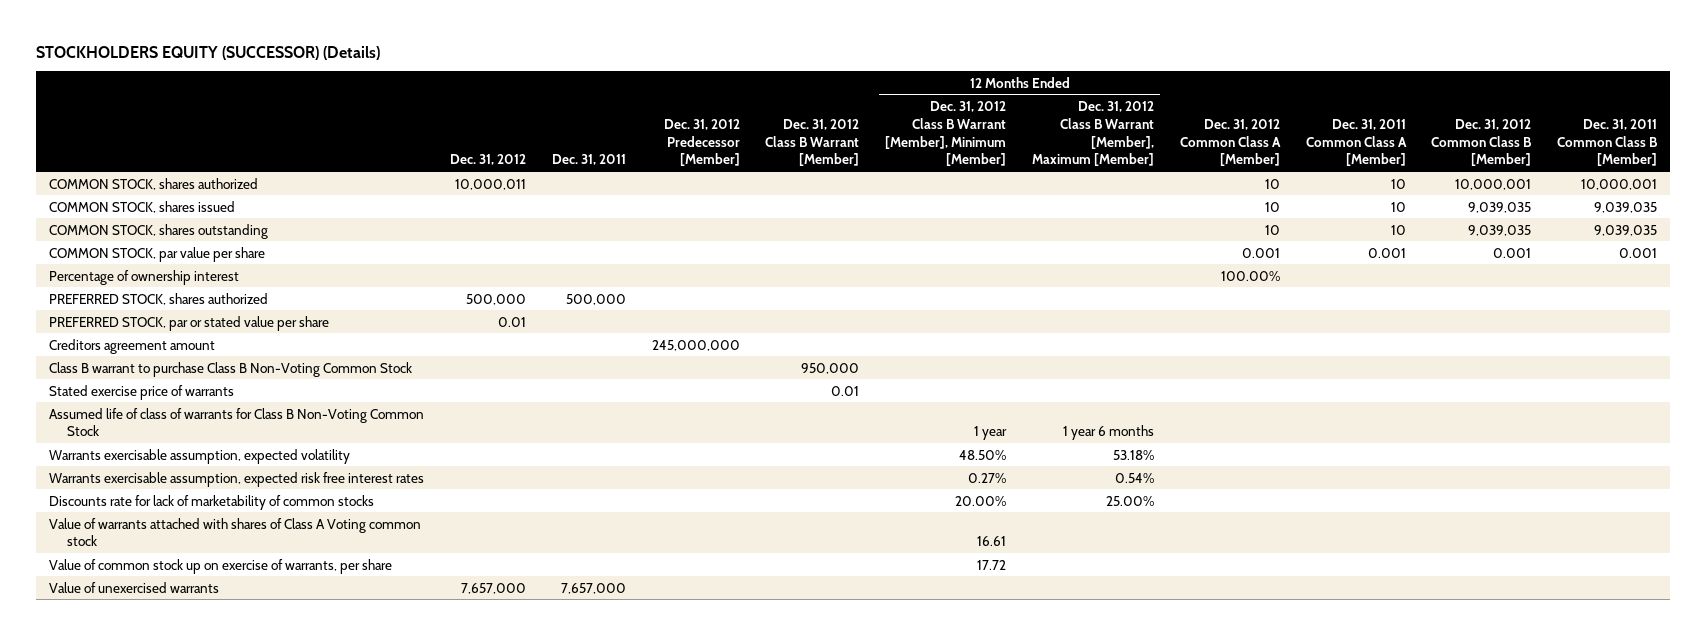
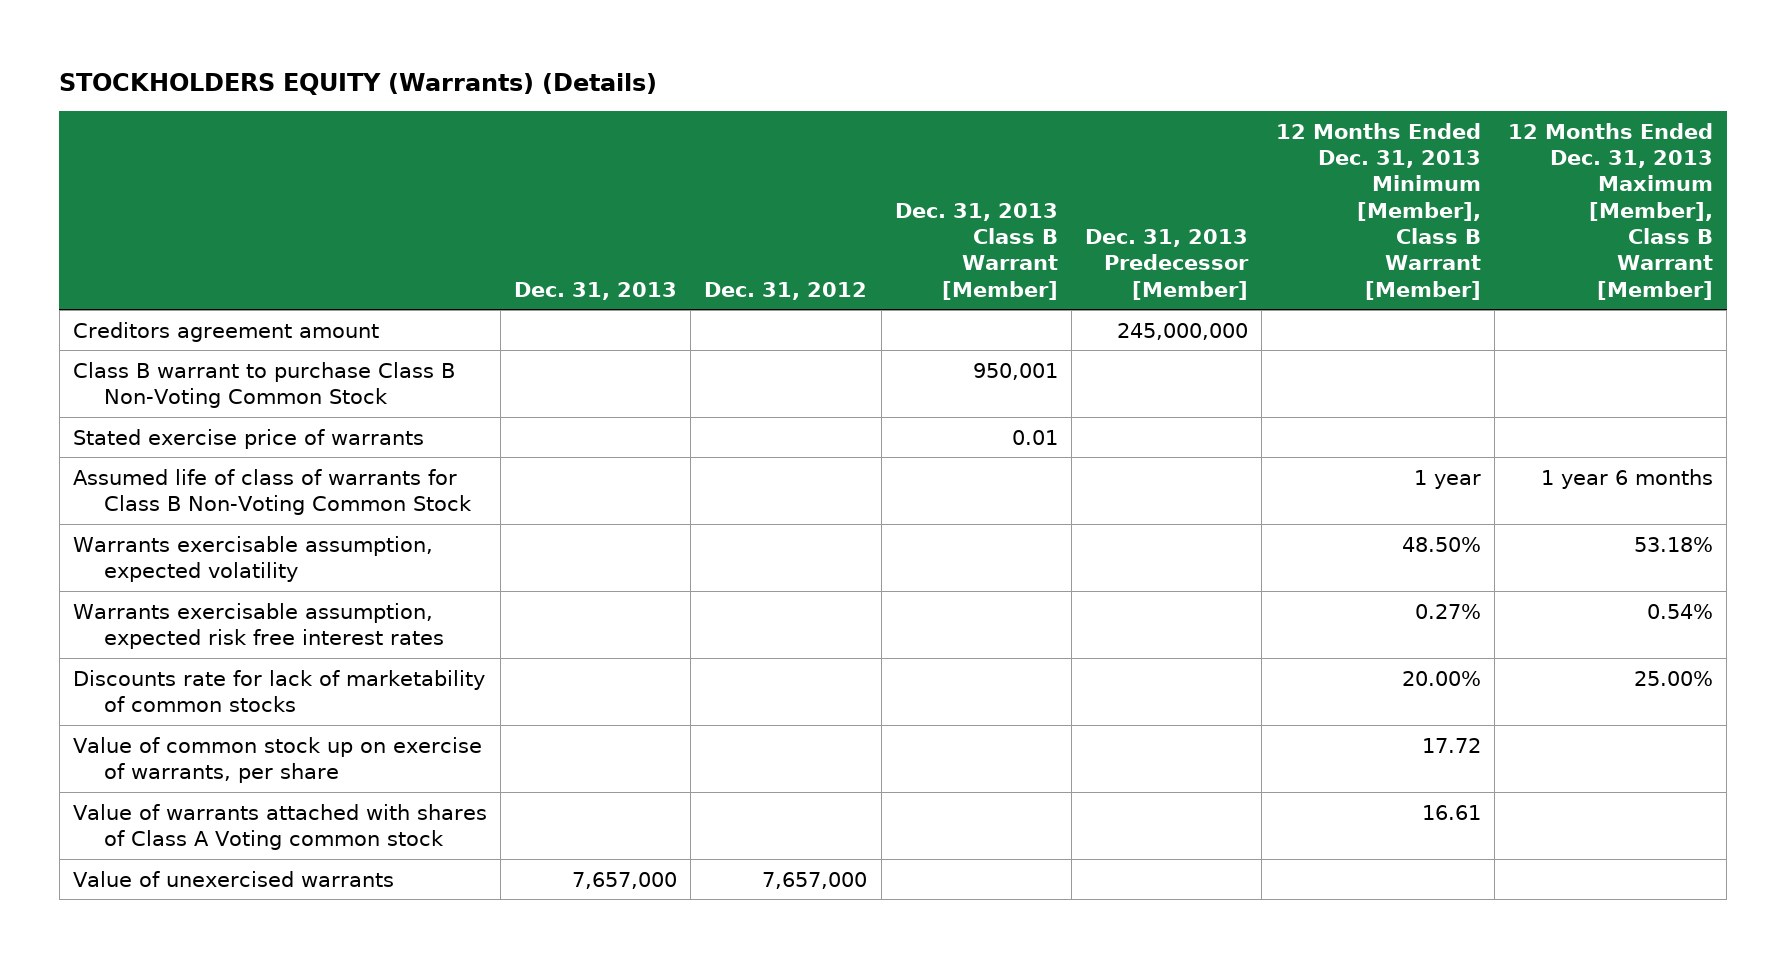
- STOCKHOLDERS EQUITY (SUCCESSOR) (Details)
+ STOCKHOLDERS EQUITY (Warrants) (Details)
- | Dec. 31, 2012 | Dec. 31, 2011 | Dec. 31, 2012 Predecessor [Member] | Dec. 31, 2012 Class B Warrant [Member] | 12 Months Ended Dec. 31, 2012 Class B Warrant [Member], Minimum [Member] | 12 Months Ended Dec. 31, 2012 Class B Warrant [Member], Maximum [Member] | Dec. 31, 2012 Common Class A [Member] | Dec. 31, 2011 Common Class A [Member] | Dec. 31, 2012 Common Class B [Member] | Dec. 31, 2011 Common Class B [Member]
+ | Dec. 31, 2013 | Dec. 31, 2012 | Dec. 31, 2013 Class B Warrant [Member] | Dec. 31, 2013 Predecessor [Member] | 12 Months Ended Dec. 31, 2013 Minimum [Member], Class B Warrant [Member] | 12 Months Ended Dec. 31, 2013 Maximum [Member], Class B Warrant [Member]
- COMMON STOCK, shares authorized | 10,000,011 | | | | | | 10 | 10 | 10,000,001 | 10,000,001
- COMMON STOCK, shares issued | | | | | | | 10 | 10 | 9,039,035 | 9,039,035
- COMMON STOCK, shares outstanding | | | | | | | 10 | 10 | 9,039,035 | 9,039,035
- COMMON STOCK, par value per share | | | | | | | 0.001 | 0.001 | 0.001 | 0.001
- Percentage of ownership interest | | | | | | | 100.00% | | |
- PREFERRED STOCK, shares authorized | 500,000 | 500,000 | | | | | | | |
- PREFERRED STOCK, par or stated value per share | 0.01 | | | | | | | | |
moved down: Value of warrants attached with shares of Class A Voting common stock | | | | | 16.61 |

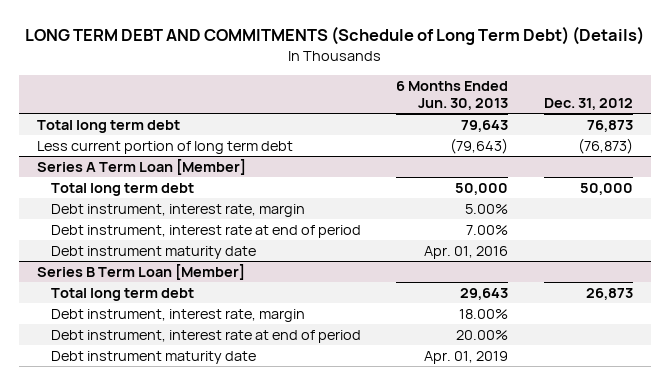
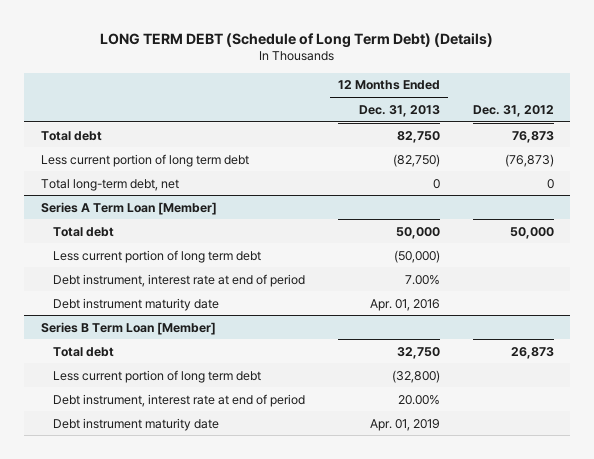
- LONG TERM DEBT AND COMMITMENTS (Schedule of Long Term Debt) (Details)
+ LONG TERM DEBT (Schedule of Long Term Debt) (Details)
- | 6 Months Ended Jun. 30, 2013 | Dec. 31, 2012
+ | 12 Months Ended Dec. 31, 2013 | Dec. 31, 2012
- Total long term debt | 79,643 | 76,873
+ Total debt | 82,750 | 76,873
+ Total long-term debt, net | 0 | 0
@ Series A Term Loan [Member]
- Total long term debt | 50,000 | 50,000
- Debt instrument, interest rate, margin | 5.00% |
+ Total debt | 50,000 | 50,000
+ Less current portion of long term debt | (50,000) |
@ Series B Term Loan [Member]
- Total long term debt | 29,643 | 26,873
- Debt instrument, interest rate, margin | 18.00% |
+ Total debt | 32,750 | 26,873
+ Less current portion of long term debt | (32,800) |

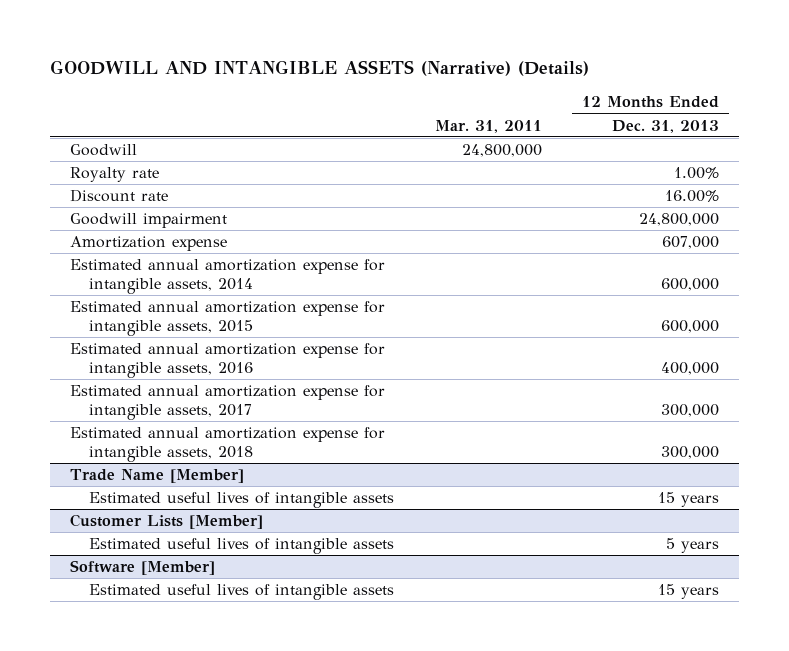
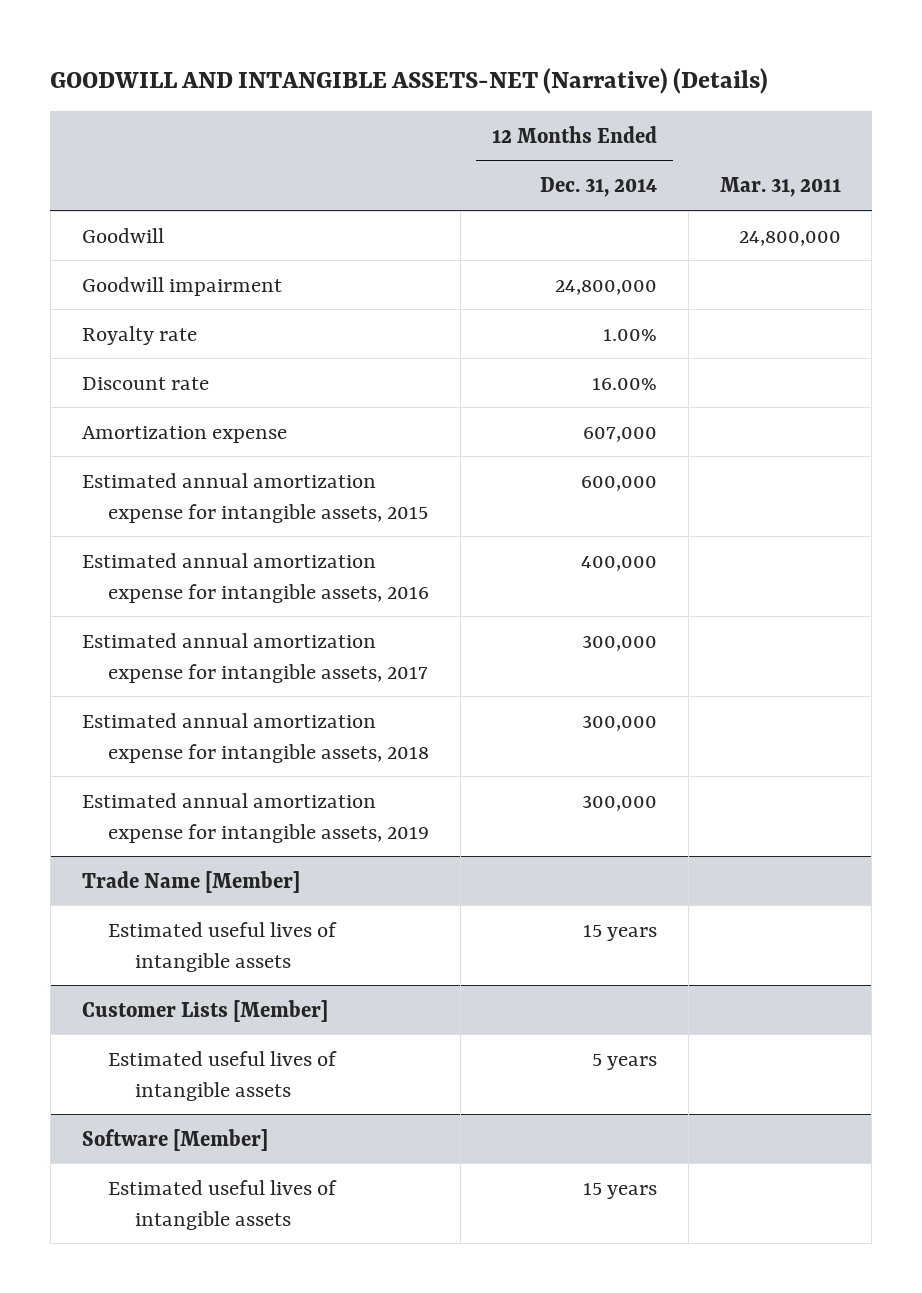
- GOODWILL AND INTANGIBLE ASSETS (Narrative) (Details)
+ GOODWILL AND INTANGIBLE ASSETS-NET (Narrative) (Details)
- | Mar. 31, 2011 | 12 Months Ended Dec. 31, 2013
+ | 12 Months Ended Dec. 31, 2014 | Mar. 31, 2011
moved up: Goodwill impairment | 24,800,000 |
- Estimated annual amortization expense for intangible assets, 2014 | | 600,000
+ Estimated annual amortization expense for intangible assets, 2019 | 300,000 |

